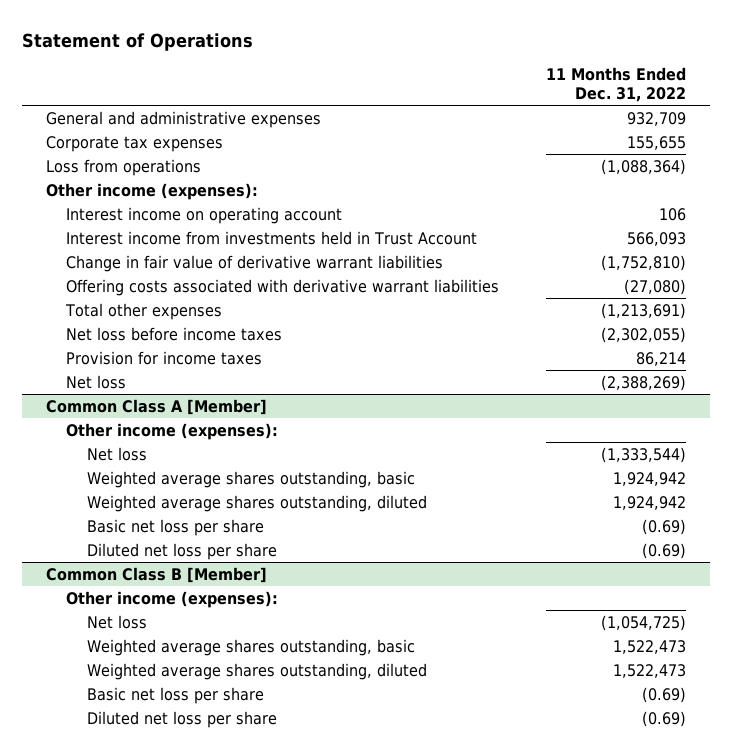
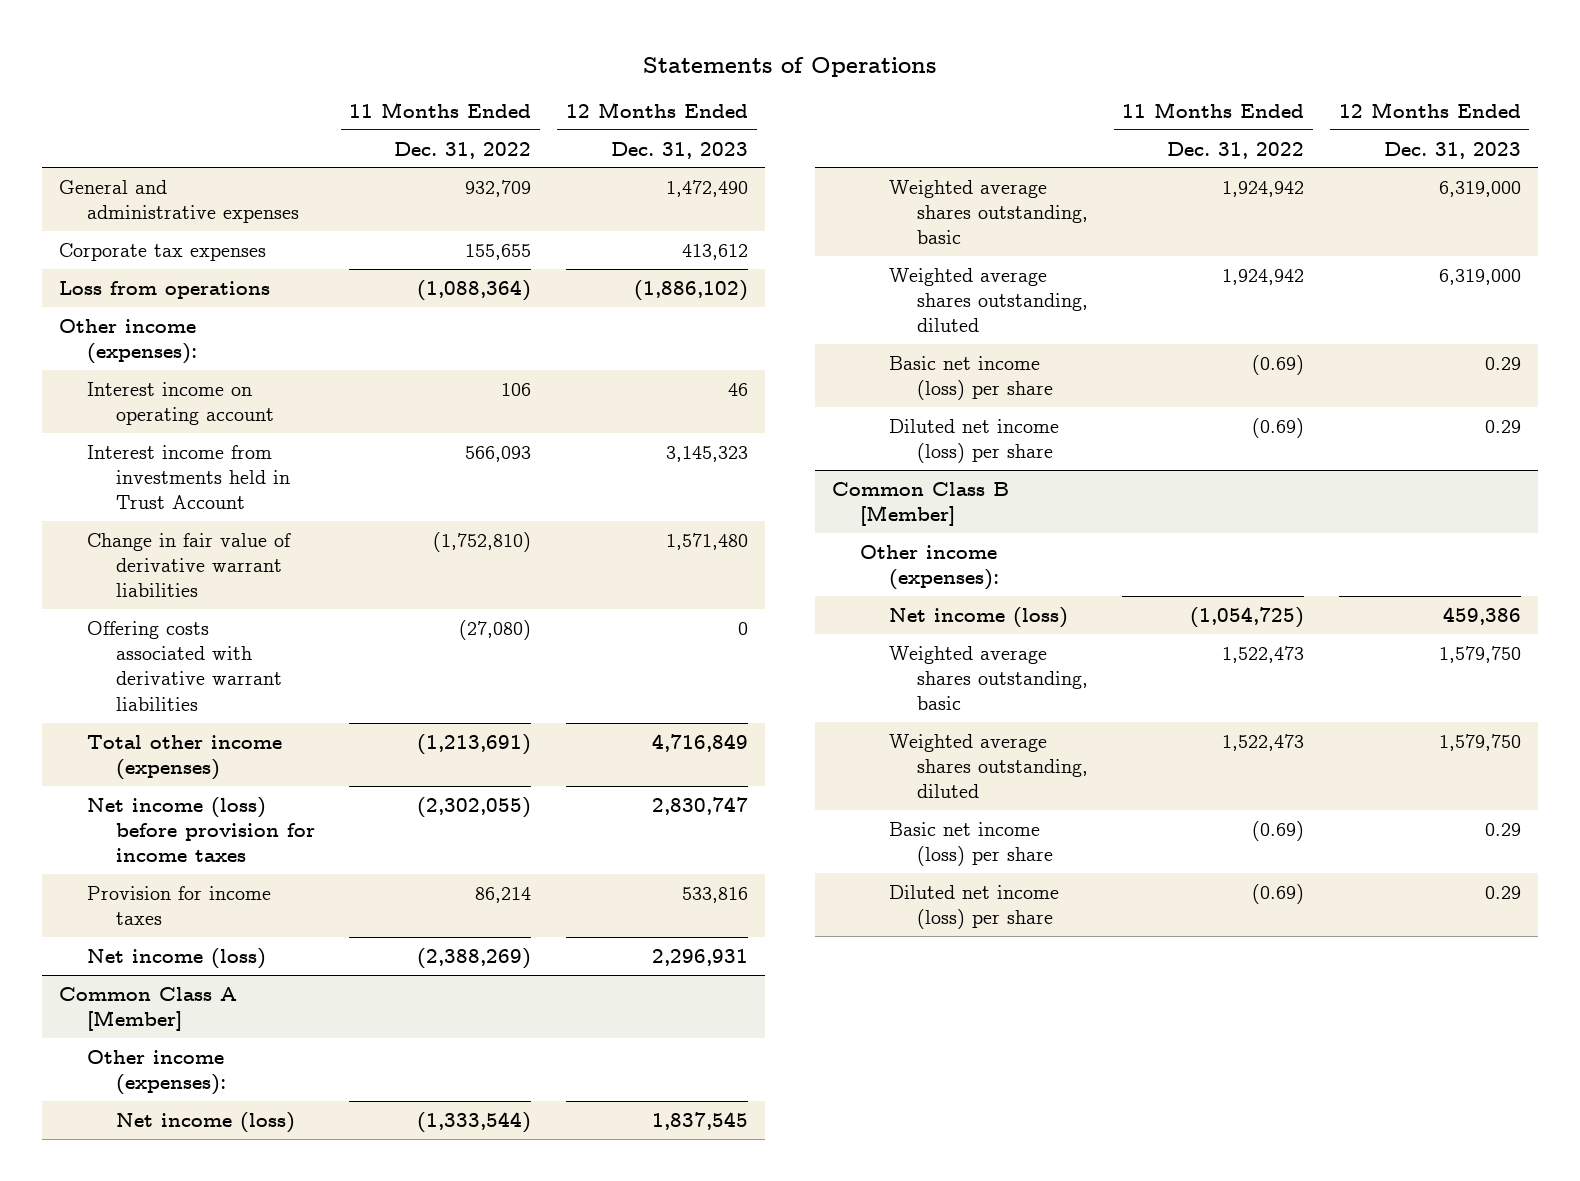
- Statement of Operations
+ Statements of Operations
- | 11 Months Ended Dec. 31, 2022
+ | 11 Months Ended Dec. 31, 2022 | 12 Months Ended Dec. 31, 2023
- Total other expenses | (1,213,691)
- Net loss before income taxes | (2,302,055)
+ Total other income (expenses) | (1,213,691) | 4,716,849
+ Net income (loss) before provision for income taxes | (2,302,055) | 2,830,747
- Net loss | (2,388,269)
+ Net income (loss) | (2,388,269) | 2,296,931
@ Common Class A [Member]
- Net loss | (1,333,544)
+ Net income (loss) | (1,333,544) | 1,837,545
- Basic net loss per share | (0.69)
- Diluted net loss per share | (0.69)
+ Basic net income (loss) per share | (0.69) | 0.29
+ Diluted net income (loss) per share | (0.69) | 0.29
@ Common Class B [Member]
- Net loss | (1,054,725)
+ Net income (loss) | (1,054,725) | 459,386
- Basic net loss per share | (0.69)
- Diluted net loss per share | (0.69)
+ Basic net income (loss) per share | (0.69) | 0.29
+ Diluted net income (loss) per share | (0.69) | 0.29

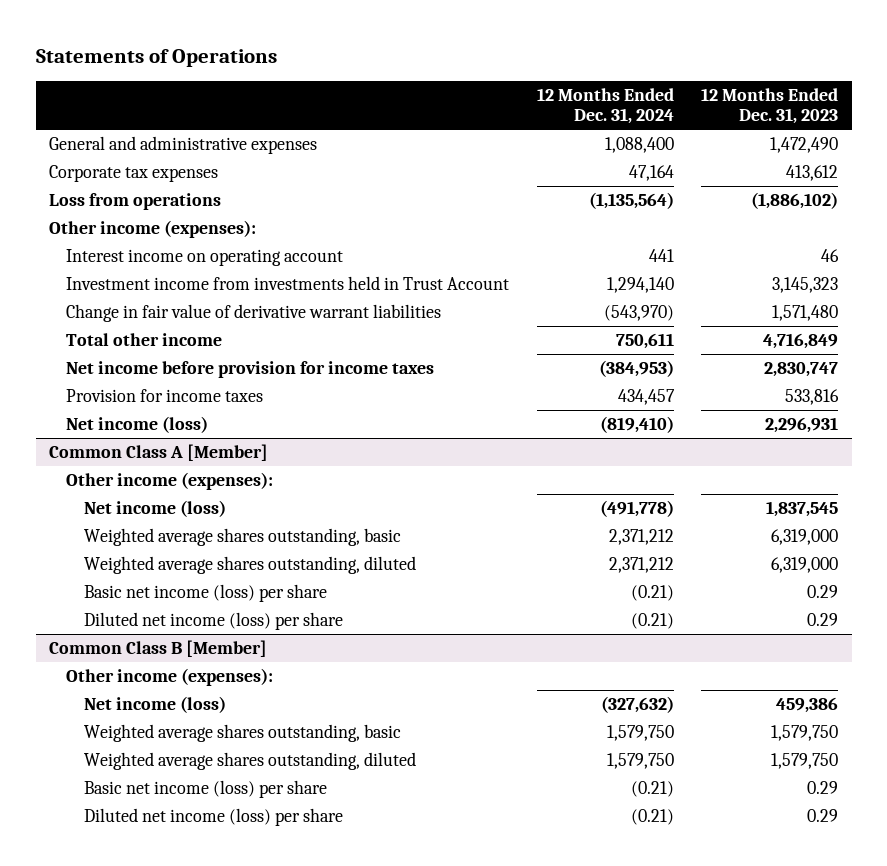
- | 11 Months Ended Dec. 31, 2022 | 12 Months Ended Dec. 31, 2023
+ | 12 Months Ended Dec. 31, 2024 | 12 Months Ended Dec. 31, 2023
- Interest income from investments held in Trust Account | 566,093 | 3,145,323
+ Investment income from investments held in Trust Account | 1,294,140 | 3,145,323
- Offering costs associated with derivative warrant liabilities | (27,080) | 0
- Total other income (expenses) | (1,213,691) | 4,716,849
- Net income (loss) before provision for income taxes | (2,302,055) | 2,830,747
+ Total other income | 750,611 | 4,716,849
+ Net income before provision for income taxes | (384,953) | 2,830,747

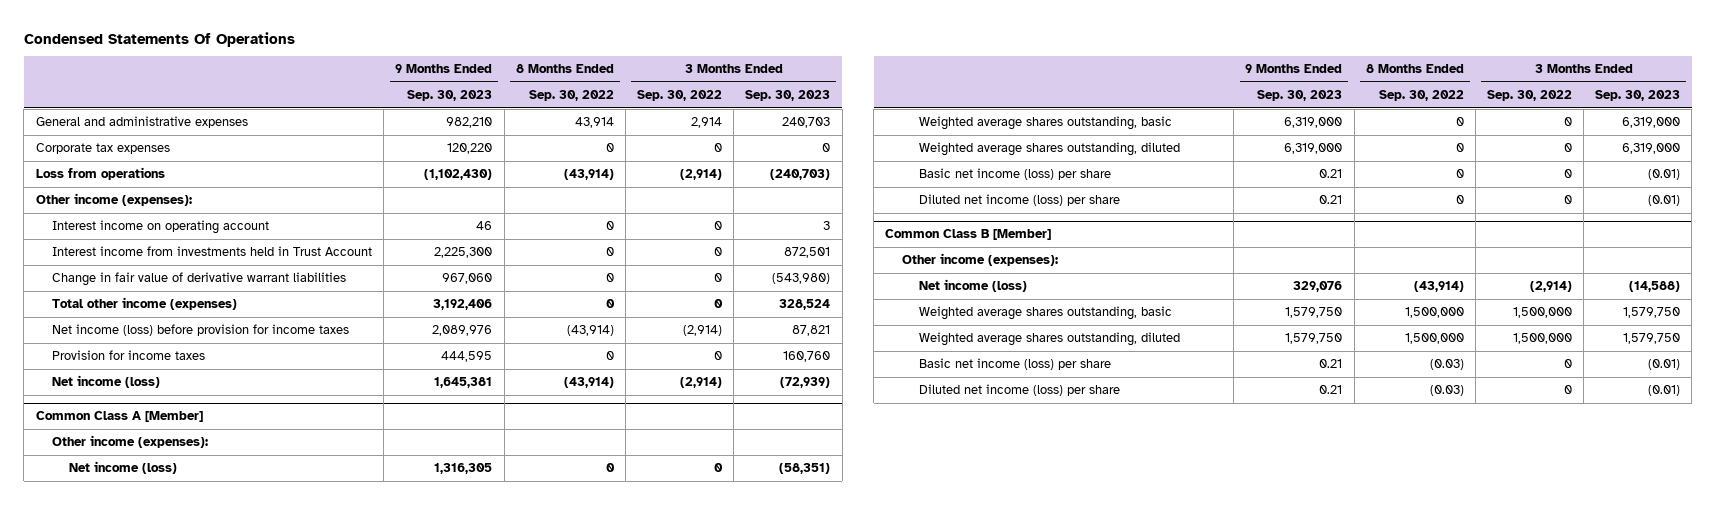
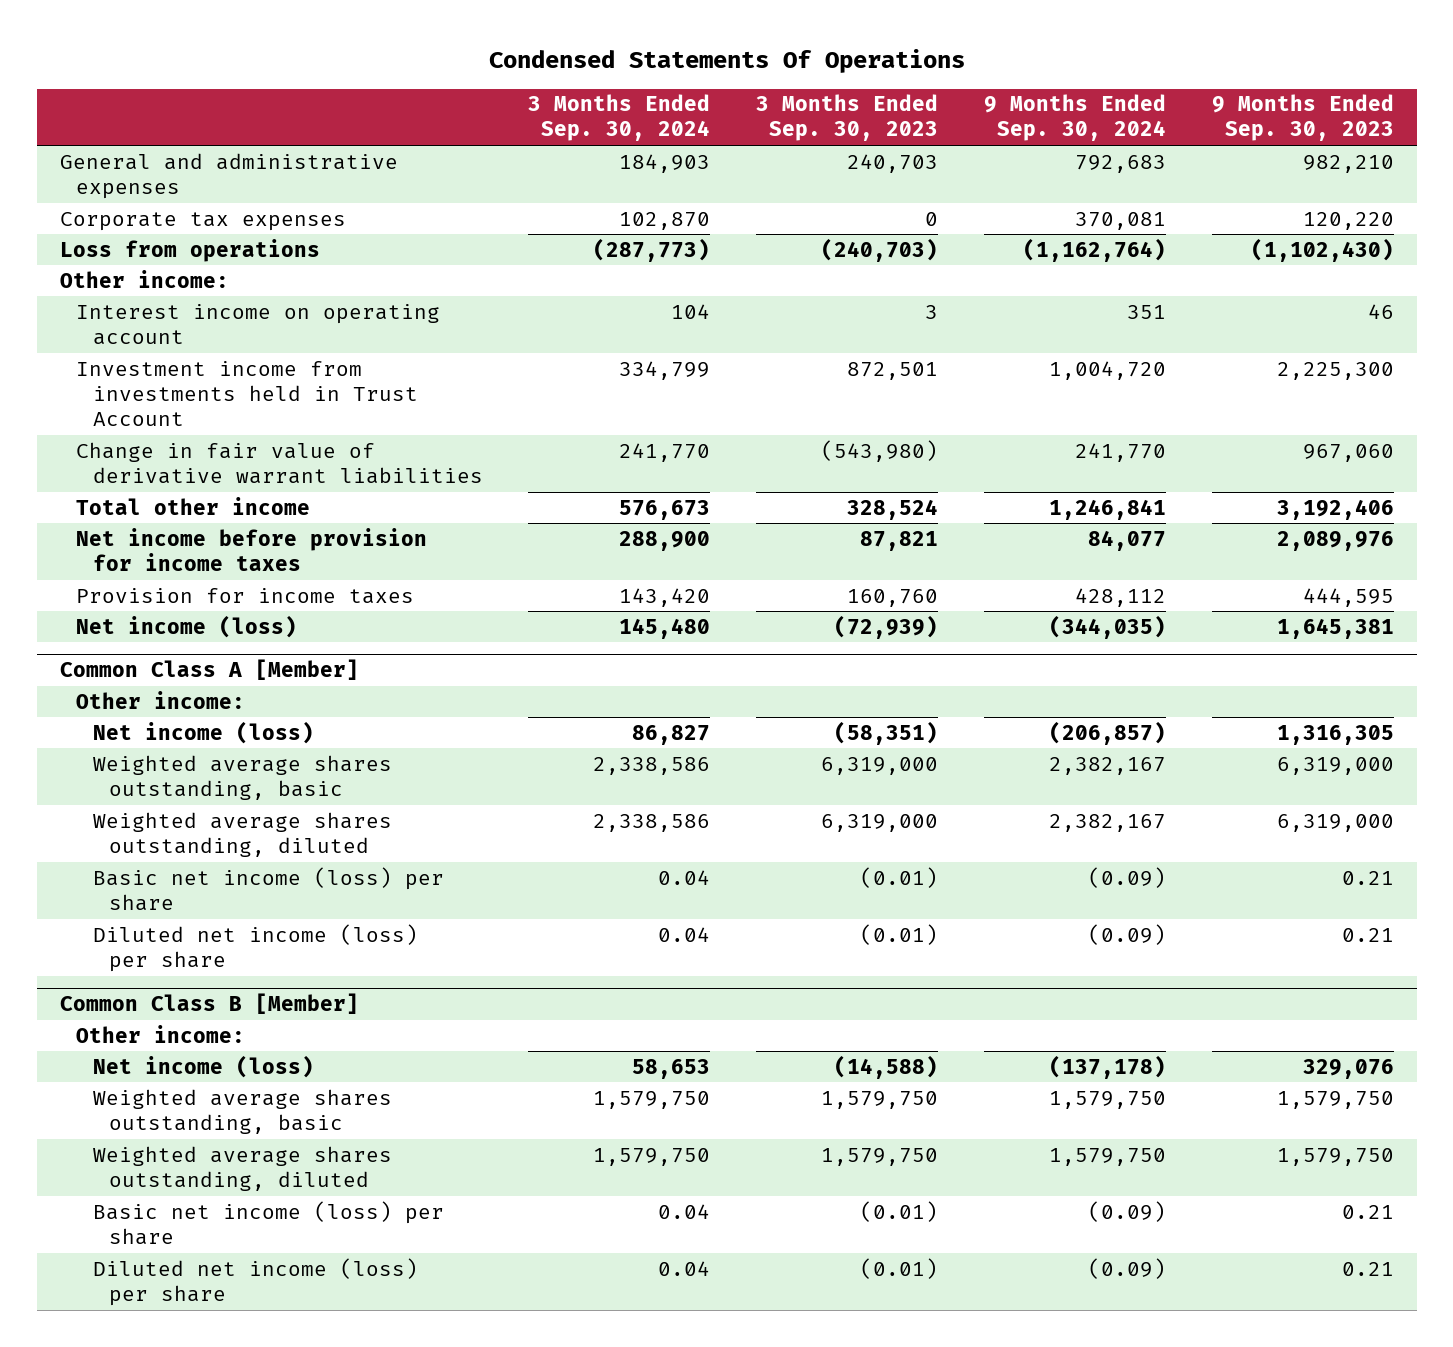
- | 9 Months Ended Sep. 30, 2023 | 8 Months Ended Sep. 30, 2022 | 3 Months Ended Sep. 30, 2022 | 3 Months Ended Sep. 30, 2023
+ | 3 Months Ended Sep. 30, 2024 | 3 Months Ended Sep. 30, 2023 | 9 Months Ended Sep. 30, 2024 | 9 Months Ended Sep. 30, 2023
- Other income (expenses):
+ Other income:
- Interest income from investments held in Trust Account | 2,225,300 | 0 | 0 | 872,501
+ Investment income from investments held in Trust Account | 334,799 | 872,501 | 1,004,720 | 2,225,300
- Total other income (expenses) | 3,192,406 | 0 | 0 | 328,524
- Net income (loss) before provision for income taxes | 2,089,976 | (43,914) | (2,914) | 87,821
+ Total other income | 576,673 | 328,524 | 1,246,841 | 3,192,406
+ Net income before provision for income taxes | 288,900 | 87,821 | 84,077 | 2,089,976
@ Common Class A [Member]
- Other income (expenses):
+ Other income:
@ Common Class B [Member]
- Other income (expenses):
+ Other income:

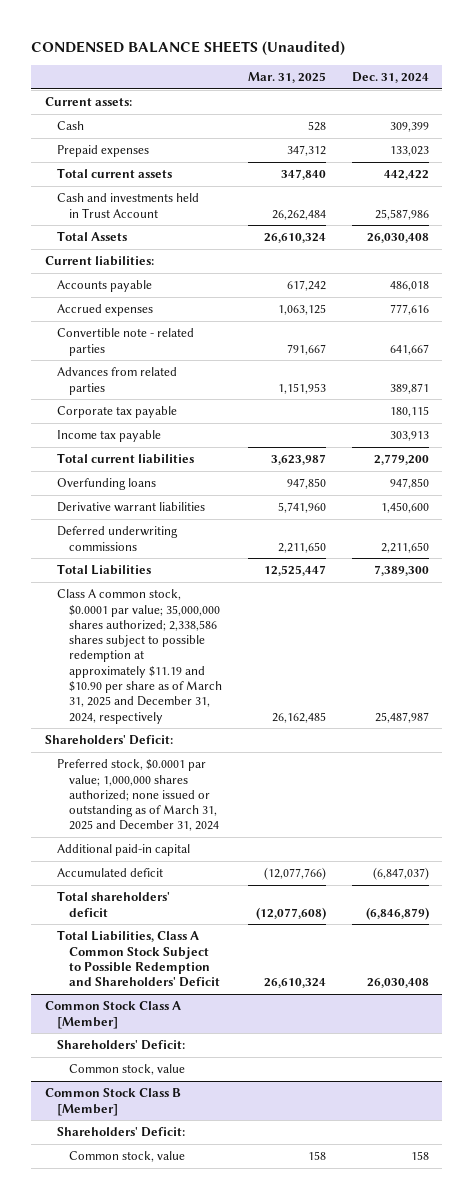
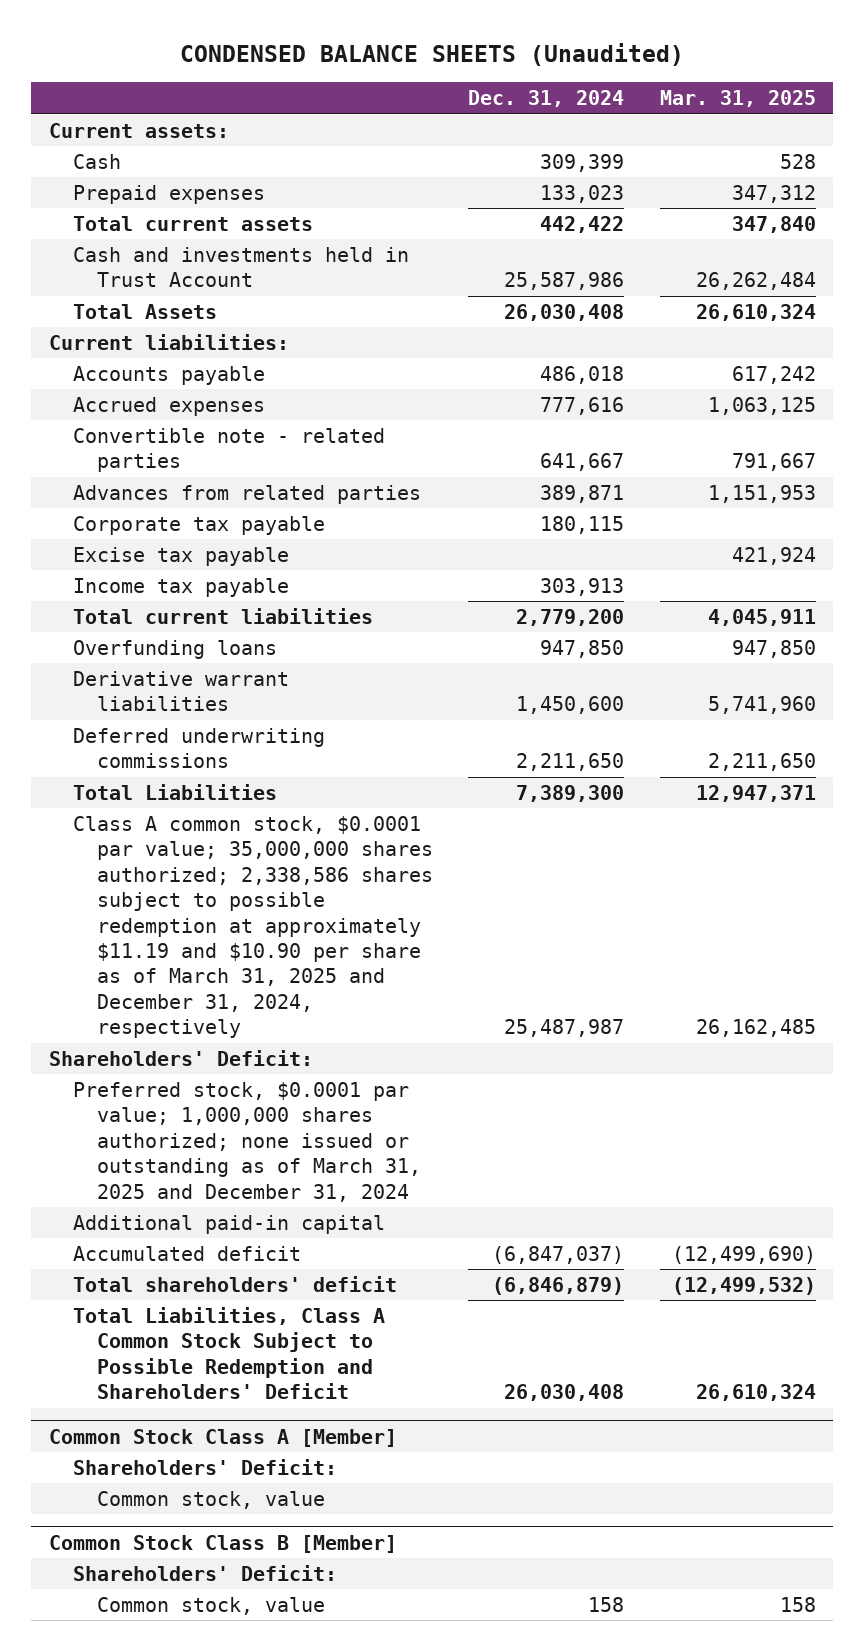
- | Mar. 31, 2025 | Dec. 31, 2024
+ | Dec. 31, 2024 | Mar. 31, 2025
+ Excise tax payable | | 421,924
- Total current liabilities | 3,623,987 | 2,779,200
+ Total current liabilities | 2,779,200 | 4,045,911
- Total Liabilities | 12,525,447 | 7,389,300
+ Total Liabilities | 7,389,300 | 12,947,371
- Accumulated deficit | (12,077,766) | (6,847,037)
- Total shareholders' deficit | (12,077,608) | (6,846,879)
+ Accumulated deficit | (6,847,037) | (12,499,690)
+ Total shareholders' deficit | (6,846,879) | (12,499,532)

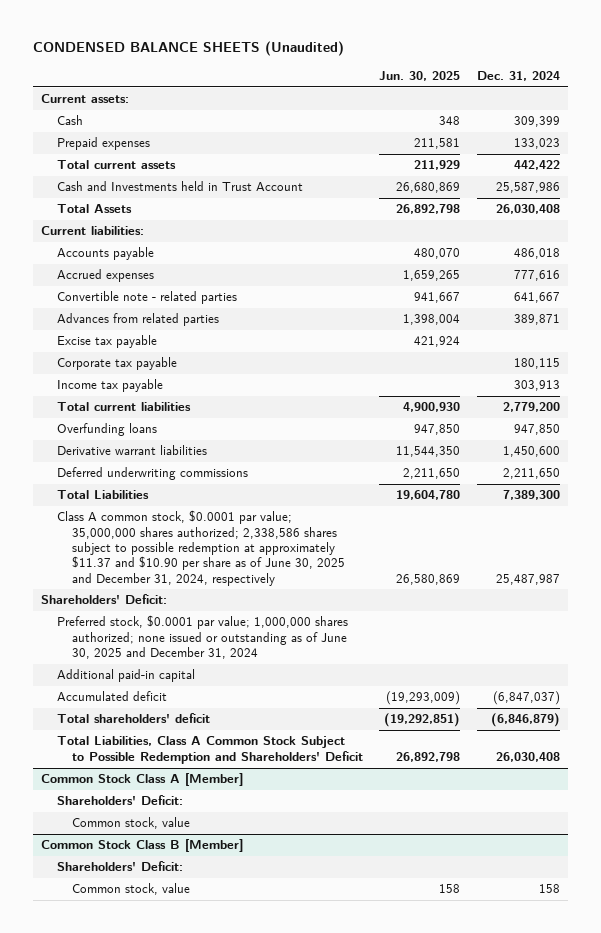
- | Dec. 31, 2024 | Mar. 31, 2025
+ | Jun. 30, 2025 | Dec. 31, 2024
- Cash and investments held in Trust Account | 25,587,986 | 26,262,484
+ Cash and Investments held in Trust Account | 26,680,869 | 25,587,986
moved down: Corporate tax payable | | 180,115
- Class A common stock, $0.0001 par value; 35,000,000 shares authorized; 2,338,586 shares subject to possible redemption at approximately $11.19 and $10.90 per share as of March 31, 2025 and December 31, 2024, respectively | 25,487,987 | 26,162,485
+ Class A common stock, $0.0001 par value; 35,000,000 shares authorized; 2,338,586 shares subject to possible redemption at approximately $11.37 and $10.90 per share as of June 30, 2025 and December 31, 2024, respectively | 26,580,869 | 25,487,987
- Preferred stock, $0.0001 par value; 1,000,000 shares authorized; none issued or outstanding as of March 31, 2025 and December 31, 2024
+ Preferred stock, $0.0001 par value; 1,000,000 shares authorized; none issued or outstanding as of June 30, 2025 and December 31, 2024

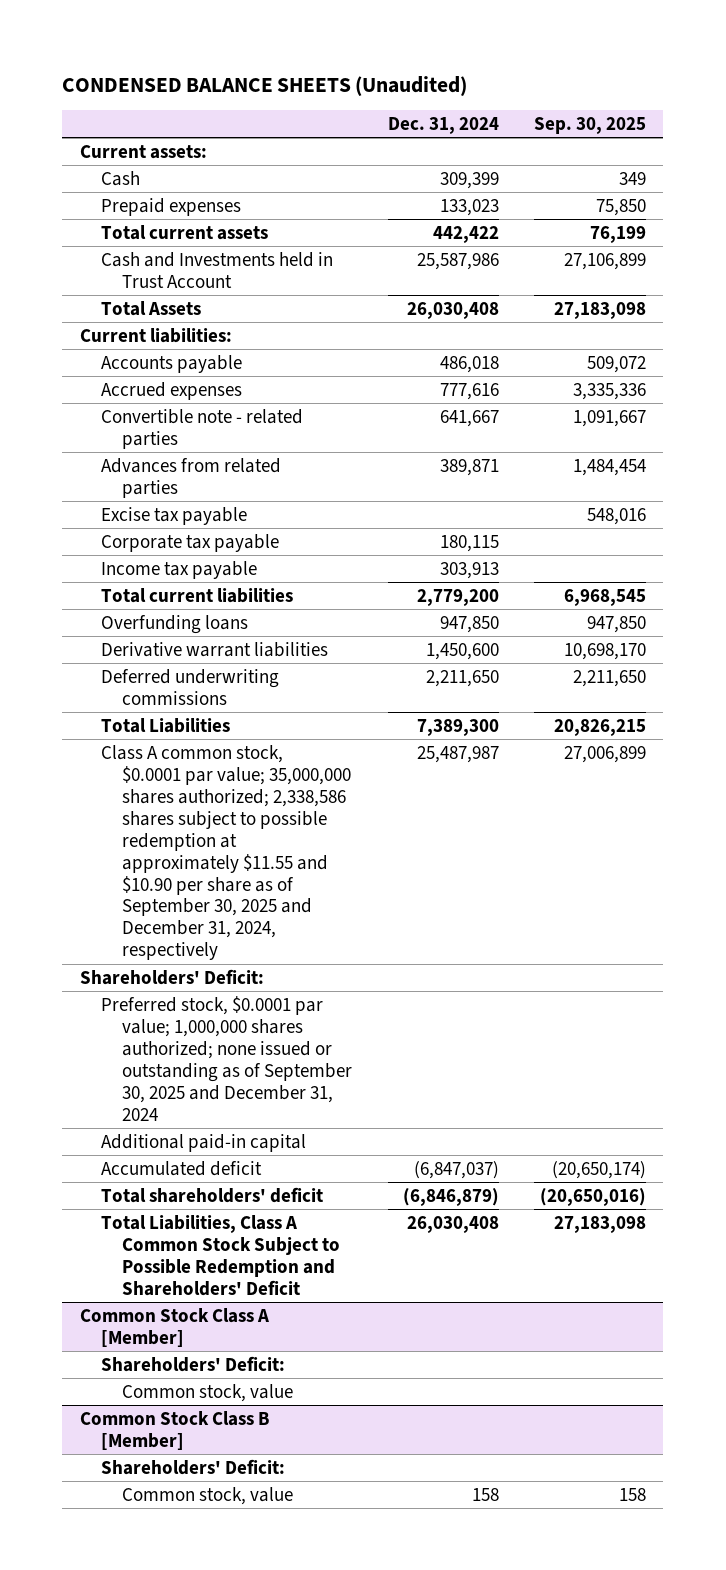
- | Jun. 30, 2025 | Dec. 31, 2024
+ | Dec. 31, 2024 | Sep. 30, 2025
- Class A common stock, $0.0001 par value; 35,000,000 shares authorized; 2,338,586 shares subject to possible redemption at approximately $11.37 and $10.90 per share as of June 30, 2025 and December 31, 2024, respectively | 26,580,869 | 25,487,987
+ Class A common stock, $0.0001 par value; 35,000,000 shares authorized; 2,338,586 shares subject to possible redemption at approximately $11.55 and $10.90 per share as of September 30, 2025 and December 31, 2024, respectively | 25,487,987 | 27,006,899
- Preferred stock, $0.0001 par value; 1,000,000 shares authorized; none issued or outstanding as of June 30, 2025 and December 31, 2024
+ Preferred stock, $0.0001 par value; 1,000,000 shares authorized; none issued or outstanding as of September 30, 2025 and December 31, 2024

